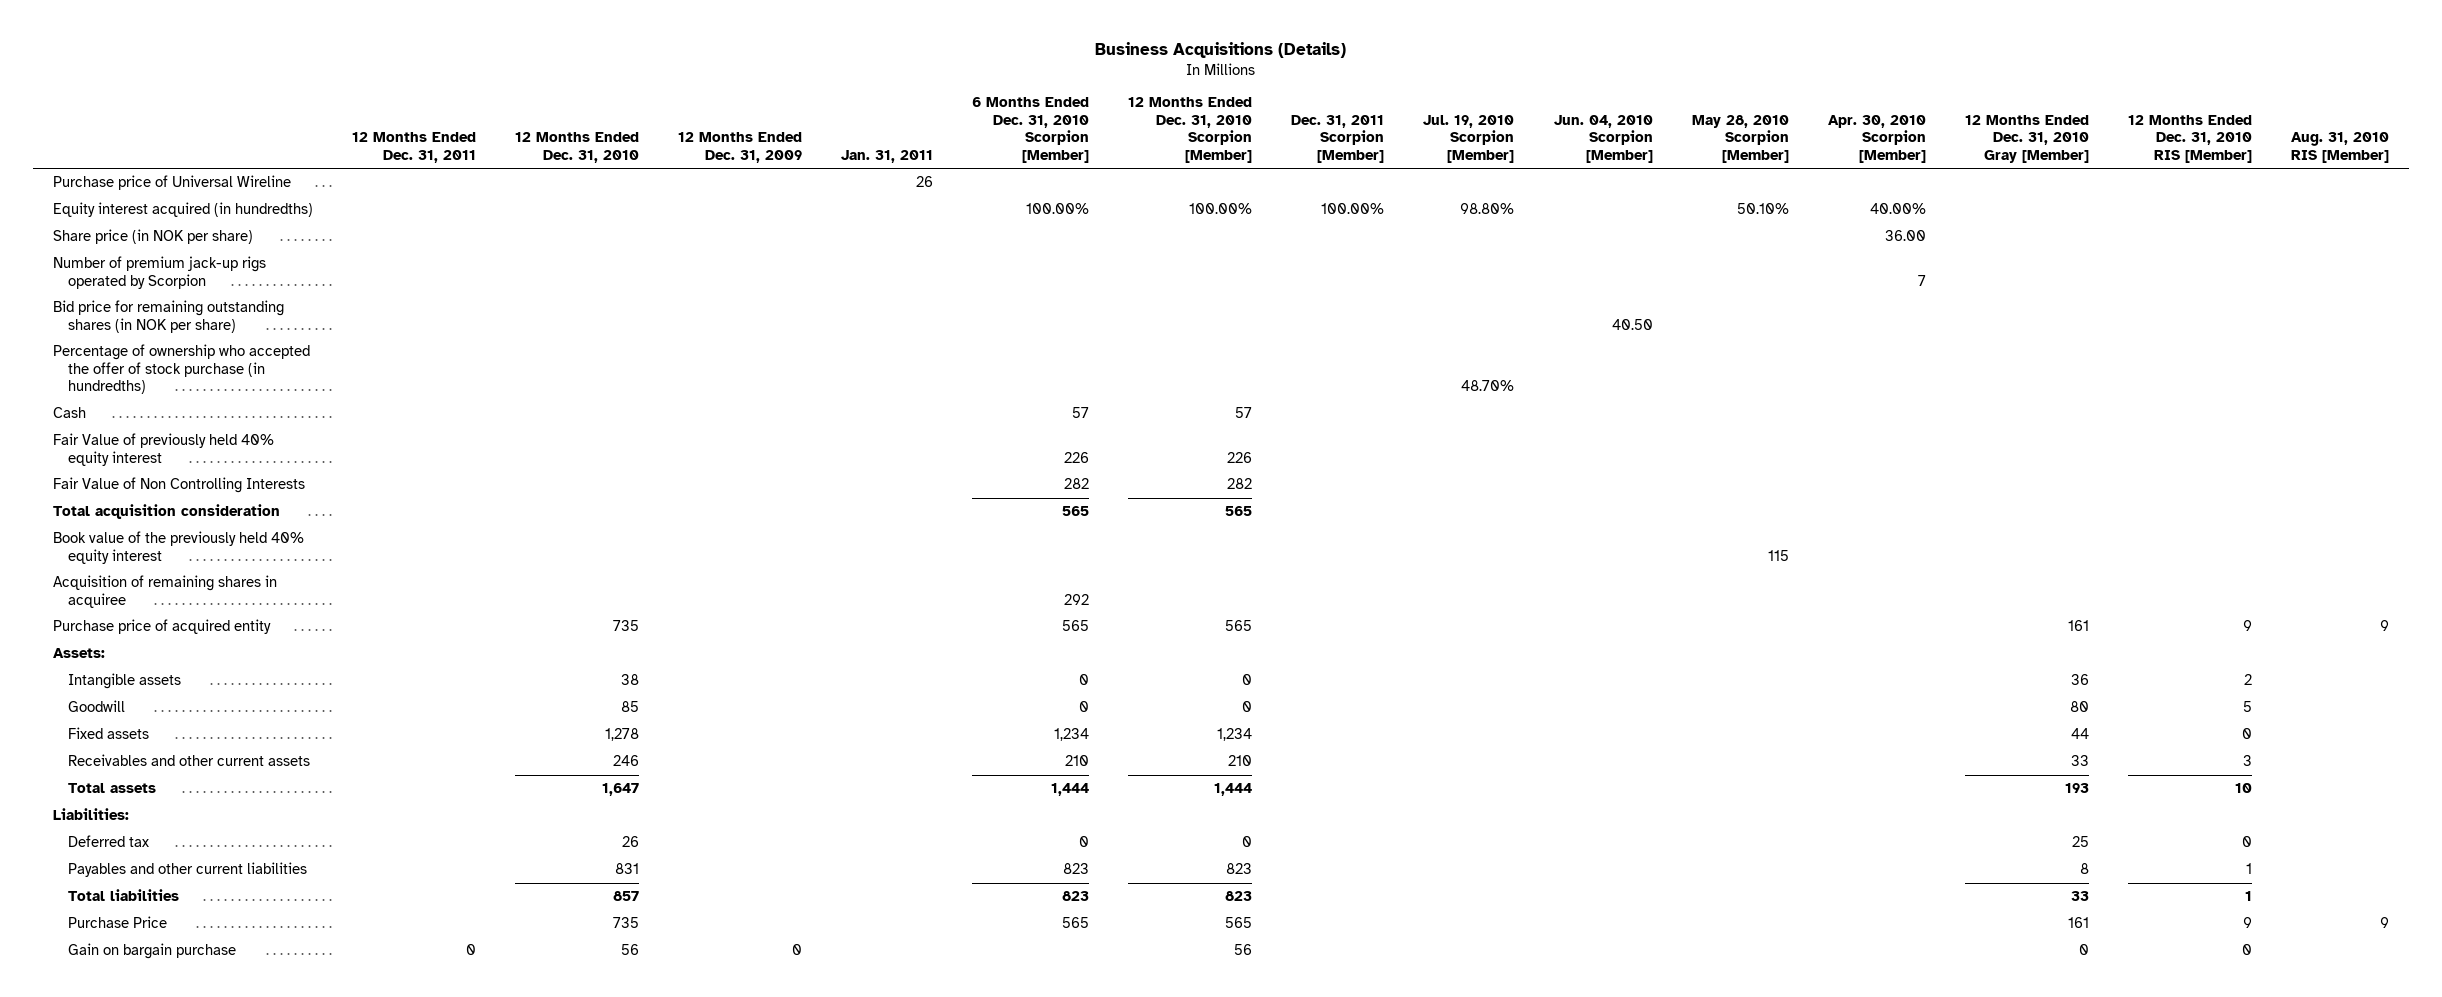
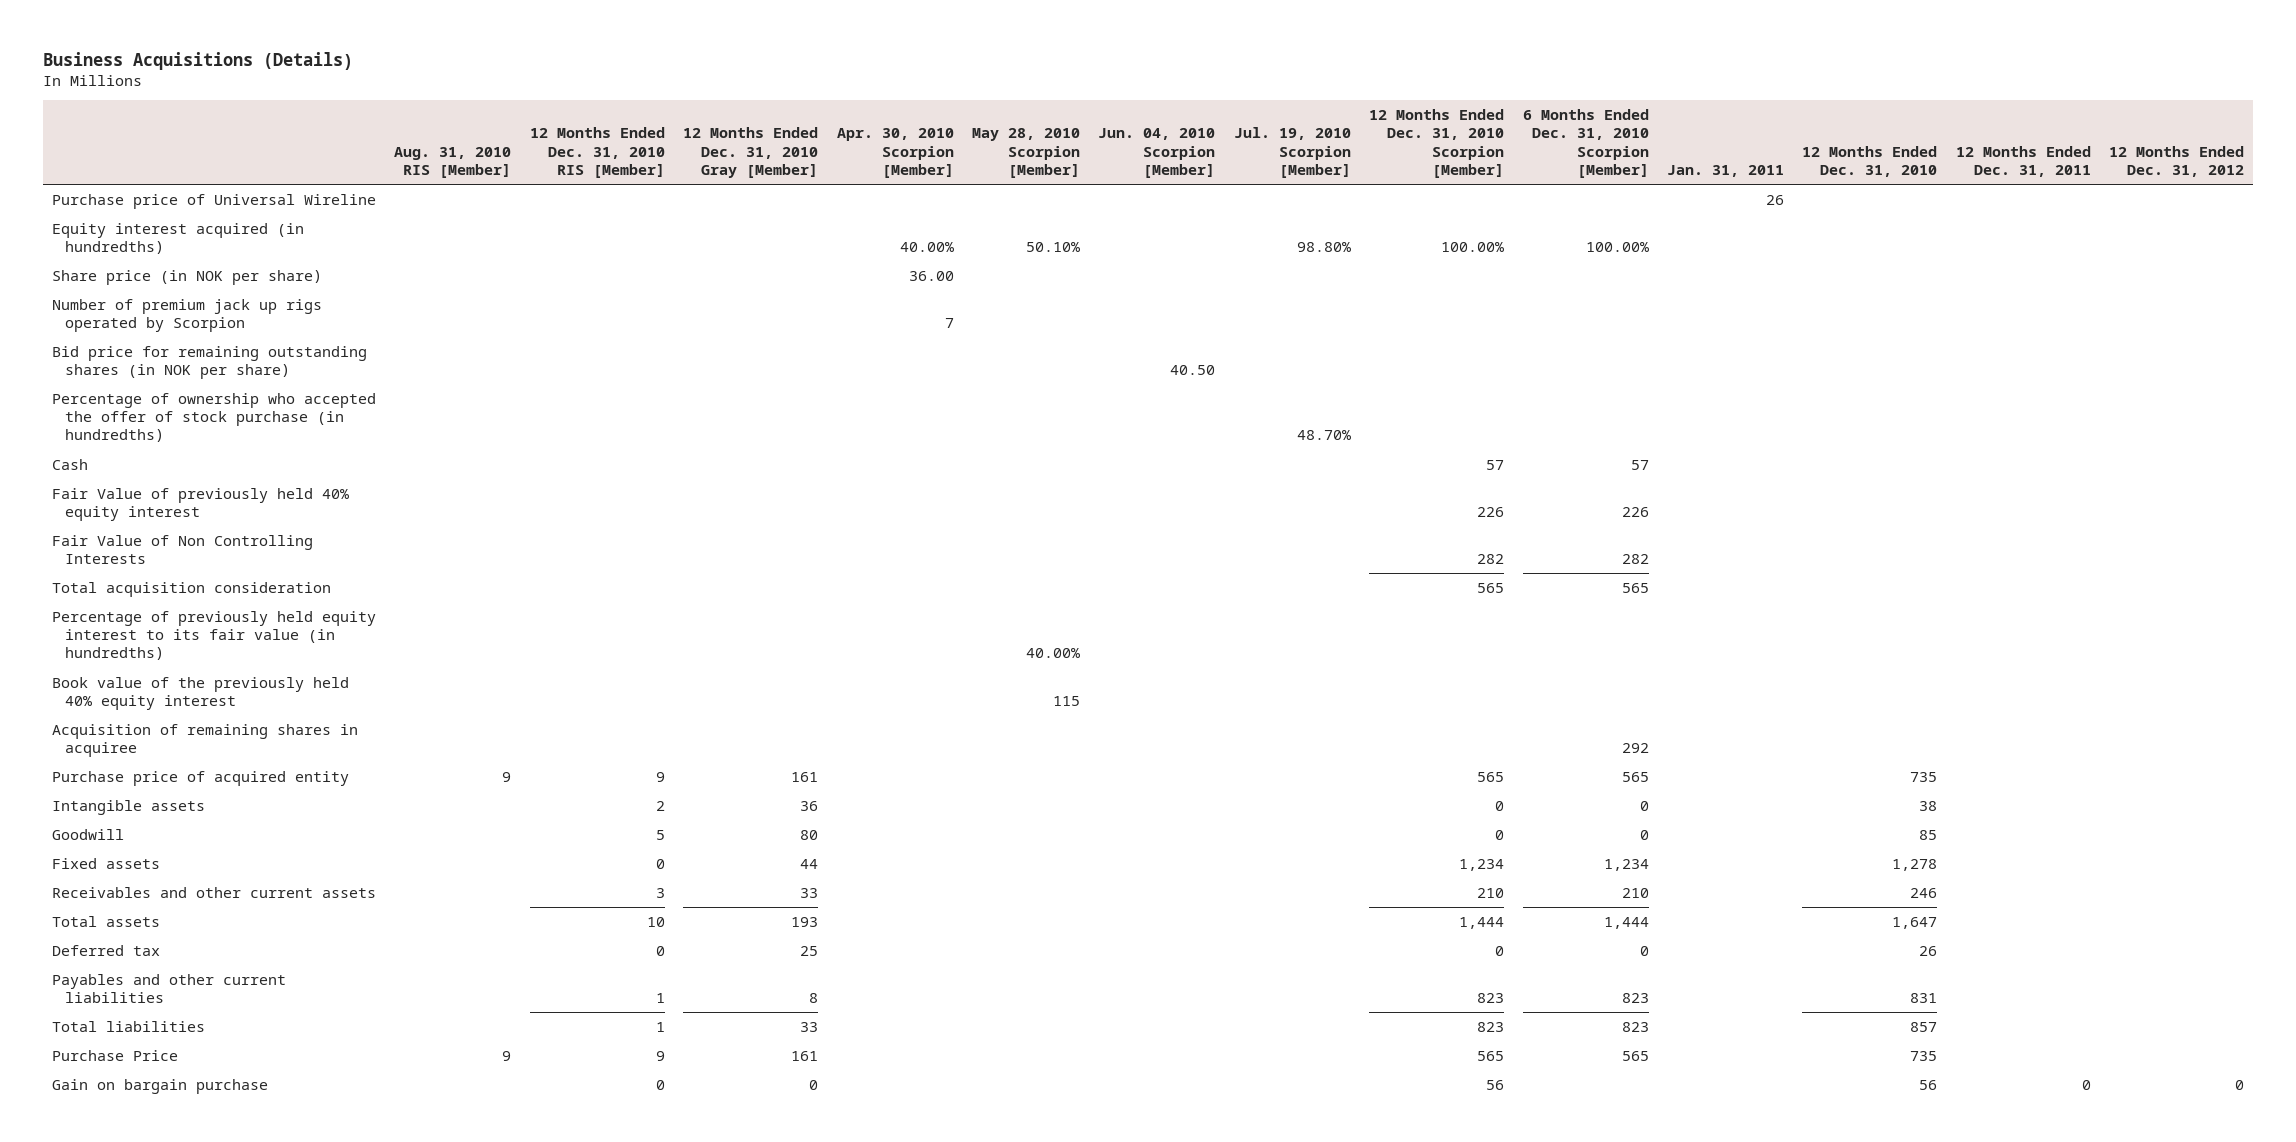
- | 12 Months Ended Dec. 31, 2011 | 12 Months Ended Dec. 31, 2010 | 12 Months Ended Dec. 31, 2009 | Jan. 31, 2011 | 6 Months Ended Dec. 31, 2010 Scorpion [Member] | 12 Months Ended Dec. 31, 2010 Scorpion [Member] | Dec. 31, 2011 Scorpion [Member] | Jul. 19, 2010 Scorpion [Member] | Jun. 04, 2010 Scorpion [Member] | May 28, 2010 Scorpion [Member] | Apr. 30, 2010 Scorpion [Member] | 12 Months Ended Dec. 31, 2010 Gray [Member] | 12 Months Ended Dec. 31, 2010 RIS [Member] | Aug. 31, 2010 RIS [Member]
+ | Aug. 31, 2010 RIS [Member] | 12 Months Ended Dec. 31, 2010 RIS [Member] | 12 Months Ended Dec. 31, 2010 Gray [Member] | Apr. 30, 2010 Scorpion [Member] | May 28, 2010 Scorpion [Member] | Jun. 04, 2010 Scorpion [Member] | Jul. 19, 2010 Scorpion [Member] | 12 Months Ended Dec. 31, 2010 Scorpion [Member] | 6 Months Ended Dec. 31, 2010 Scorpion [Member] | Jan. 31, 2011 | 12 Months Ended Dec. 31, 2010 | 12 Months Ended Dec. 31, 2011 | 12 Months Ended Dec. 31, 2012
- Number of premium jack-up rigs operated by Scorpion | | | | | | | | | | | 7 | | |
+ Number of premium jack up rigs operated by Scorpion | | | | 7 | | | | | | | | |
+ Percentage of previously held equity interest to its fair value (in hundredths) | | | | | 40.00% | | | | | | | |
- Assets:
- Liabilities:

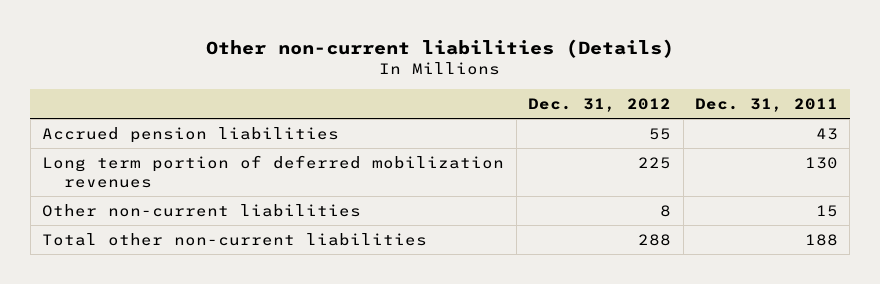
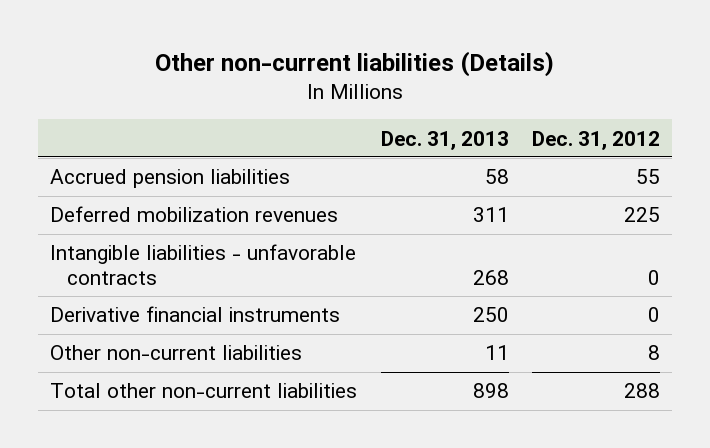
- | Dec. 31, 2012 | Dec. 31, 2011
+ | Dec. 31, 2013 | Dec. 31, 2012
- Long term portion of deferred mobilization revenues | 225 | 130
+ Deferred mobilization revenues | 311 | 225
+ Intangible liabilities - unfavorable contracts | 268 | 0
+ Derivative financial instruments | 250 | 0

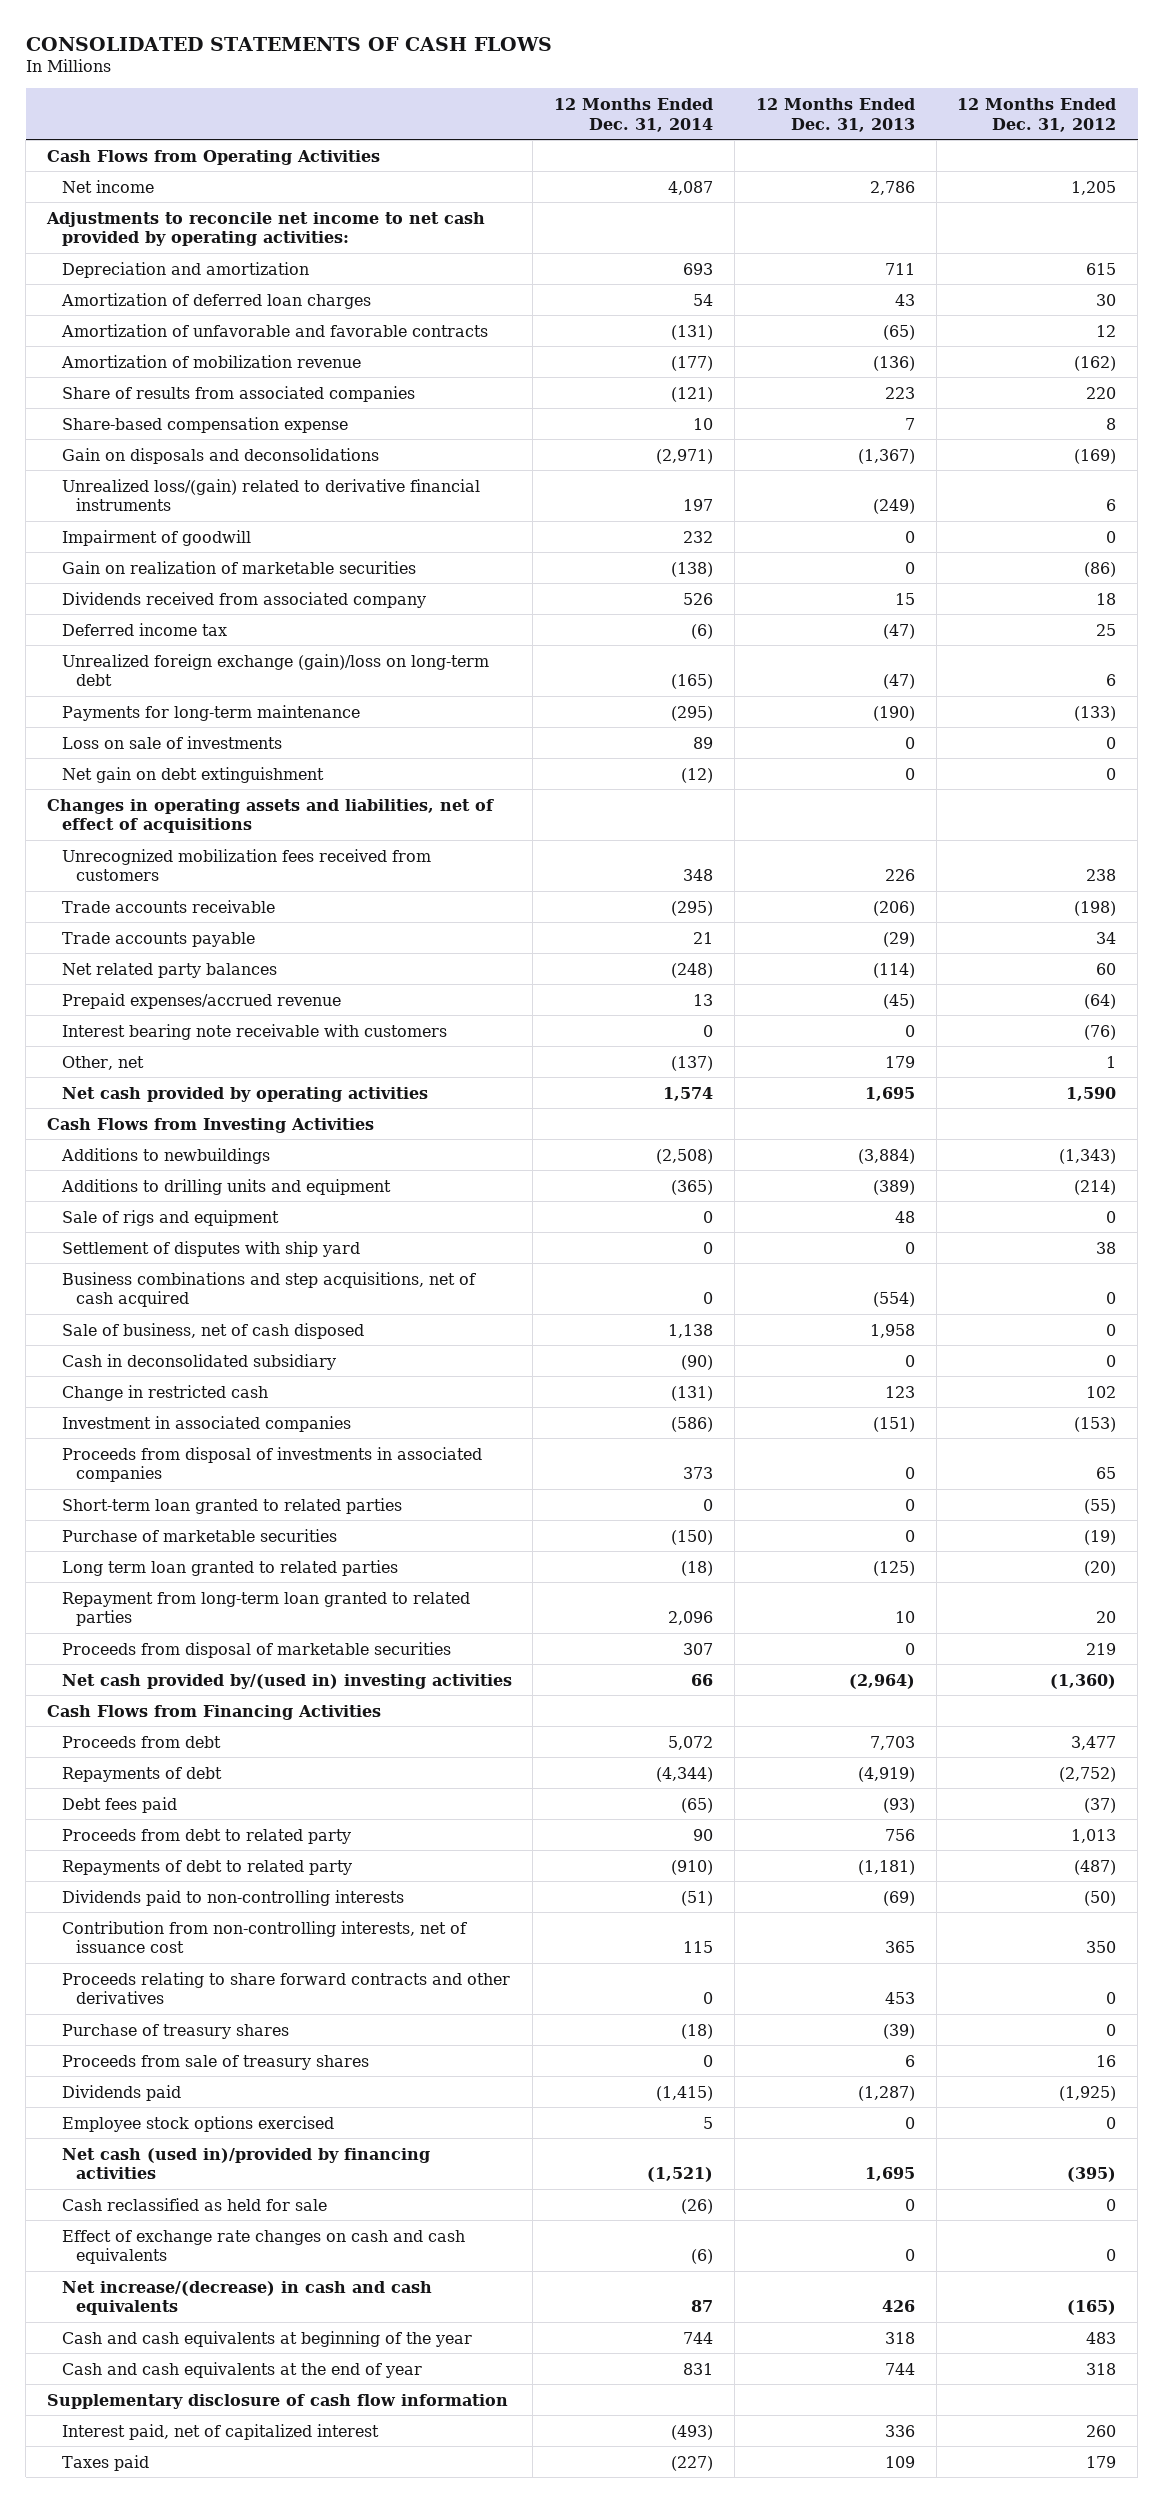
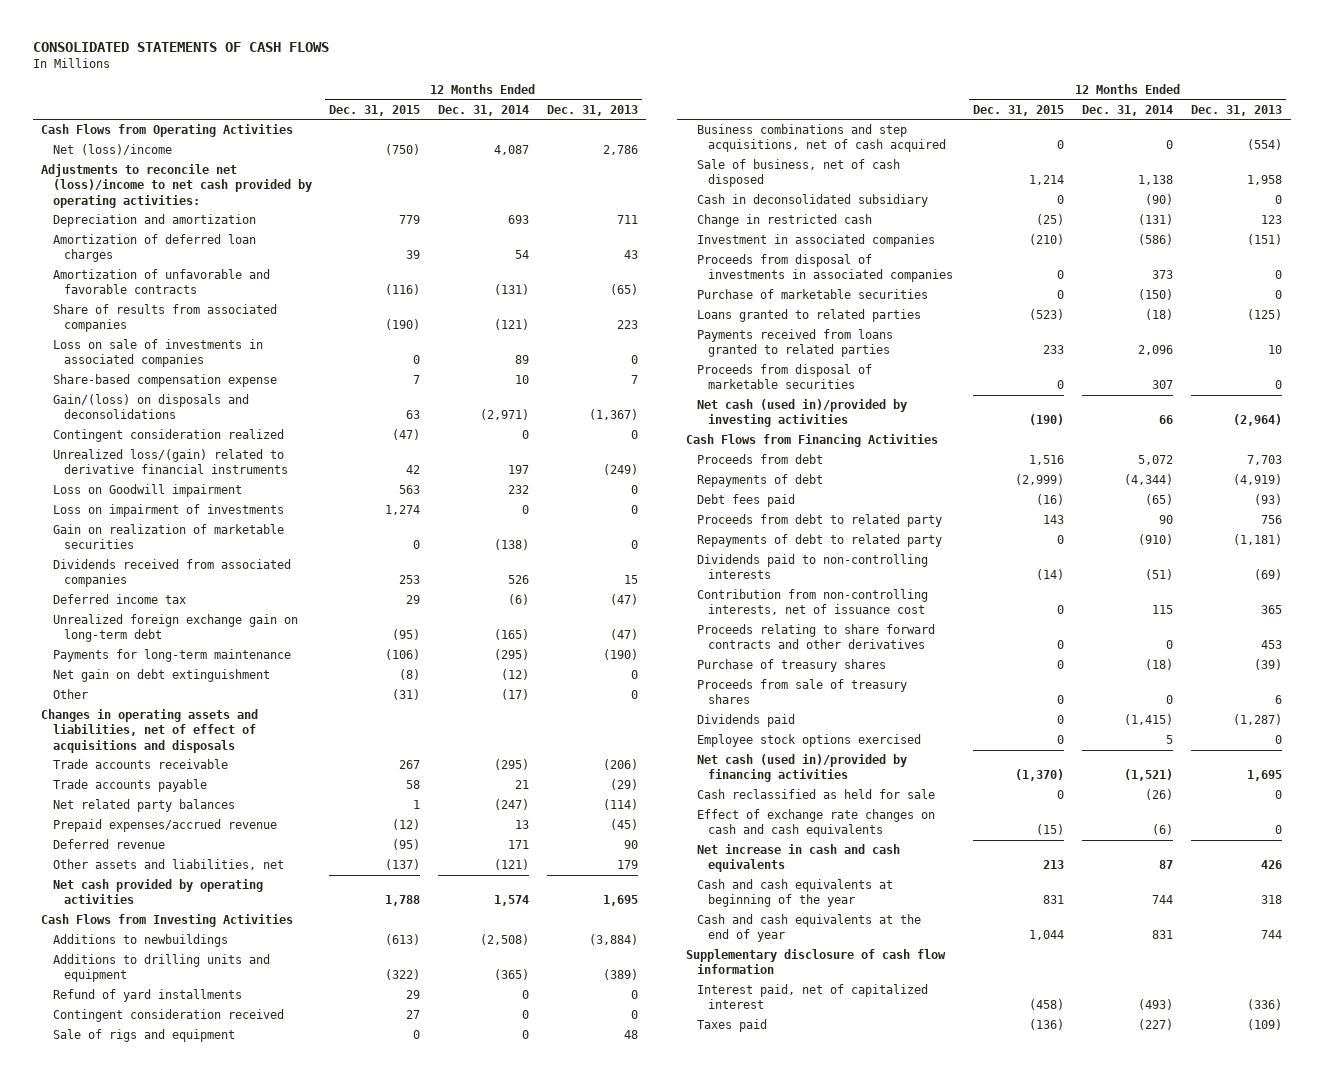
- | 12 Months Ended Dec. 31, 2014 | 12 Months Ended Dec. 31, 2013 | 12 Months Ended Dec. 31, 2012
+ | 12 Months Ended Dec. 31, 2015 | 12 Months Ended Dec. 31, 2014 | 12 Months Ended Dec. 31, 2013
- Net income | 4,087 | 2,786 | 1,205
- Adjustments to reconcile net income to net cash provided by operating activities:
+ Net (loss)/income | (750) | 4,087 | 2,786
+ Adjustments to reconcile net (loss)/income to net cash provided by operating activities:
- Amortization of mobilization revenue | (177) | (136) | (162)
+ Loss on sale of investments in associated companies | 0 | 89 | 0
- Gain on disposals and deconsolidations | (2,971) | (1,367) | (169)
+ Gain/(loss) on disposals and deconsolidations | 63 | (2,971) | (1,367)
+ Contingent consideration realized | (47) | 0 | 0
- Impairment of goodwill | 232 | 0 | 0
+ Loss on Goodwill impairment | 563 | 232 | 0
+ Loss on impairment of investments | 1,274 | 0 | 0
- Dividends received from associated company | 526 | 15 | 18
+ Dividends received from associated companies | 253 | 526 | 15
- Unrealized foreign exchange (gain)/loss on long-term debt | (165) | (47) | 6
+ Unrealized foreign exchange gain on long-term debt | (95) | (165) | (47)
- Loss on sale of investments | 89 | 0 | 0
- Changes in operating assets and liabilities, net of effect of acquisitions
- Unrecognized mobilization fees received from customers | 348 | 226 | 238
+ Other | (31) | (17) | 0
+ Changes in operating assets and liabilities, net of effect of acquisitions and disposals
- Net related party balances | (248) | (114) | 60
+ Net related party balances | 1 | (247) | (114)
- Interest bearing note receivable with customers | 0 | 0 | (76)
- Other, net | (137) | 179 | 1
+ Deferred revenue | (95) | 171 | 90
+ Other assets and liabilities, net | (137) | (121) | 179
+ Refund of yard installments | 29 | 0 | 0
+ Contingent consideration received | 27 | 0 | 0
- Settlement of disputes with ship yard | 0 | 0 | 38
- Short-term loan granted to related parties | 0 | 0 | (55)
- Long term loan granted to related parties | (18) | (125) | (20)
- Repayment from long-term loan granted to related parties | 2,096 | 10 | 20
+ Loans granted to related parties | (523) | (18) | (125)
+ Payments received from loans granted to related parties | 233 | 2,096 | 10
- Net cash provided by/(used in) investing activities | 66 | (2,964) | (1,360)
+ Net cash (used in)/provided by investing activities | (190) | 66 | (2,964)
- Net increase/(decrease) in cash and cash equivalents | 87 | 426 | (165)
+ Net increase in cash and cash equivalents | 213 | 87 | 426
- Interest paid, net of capitalized interest | (493) | 336 | 260
- Taxes paid | (227) | 109 | 179
+ Interest paid, net of capitalized interest | (458) | (493) | (336)
+ Taxes paid | (136) | (227) | (109)

